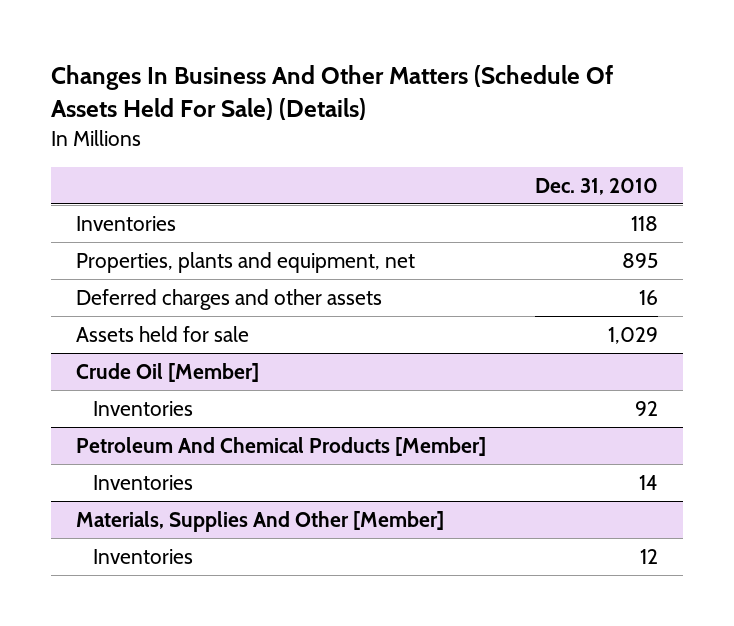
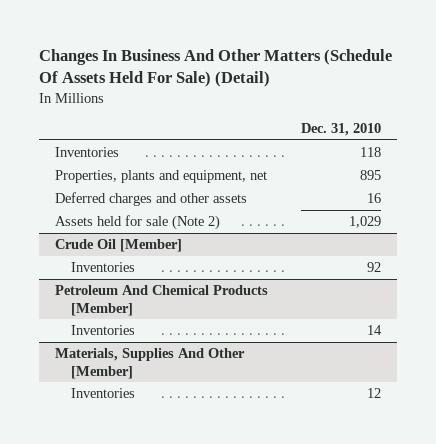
- Changes In Business And Other Matters (Schedule Of Assets Held For Sale) (Details)
+ Changes In Business And Other Matters (Schedule Of Assets Held For Sale) (Detail)
- Assets held for sale | 1,029
+ Assets held for sale (Note 2) | 1,029

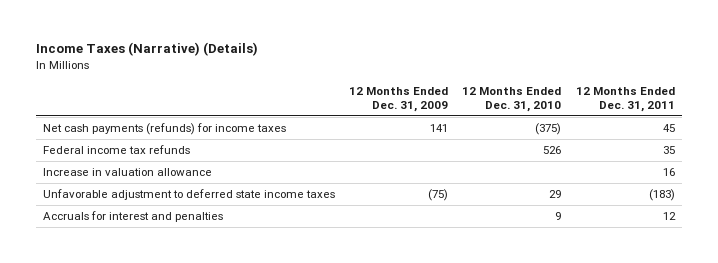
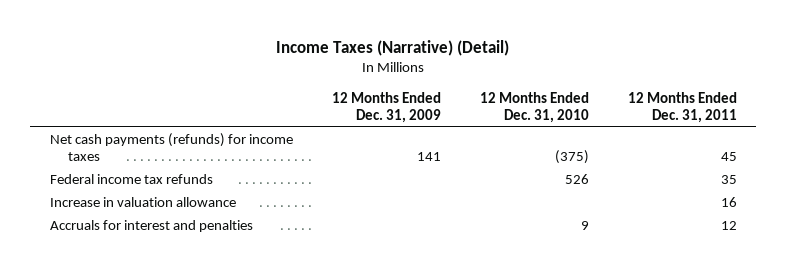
- Income Taxes (Narrative) (Details)
+ Income Taxes (Narrative) (Detail)
- Unfavorable adjustment to deferred state income taxes | (75) | 29 | (183)

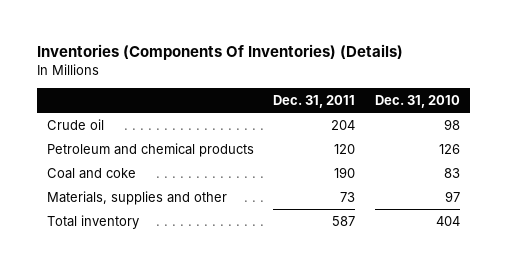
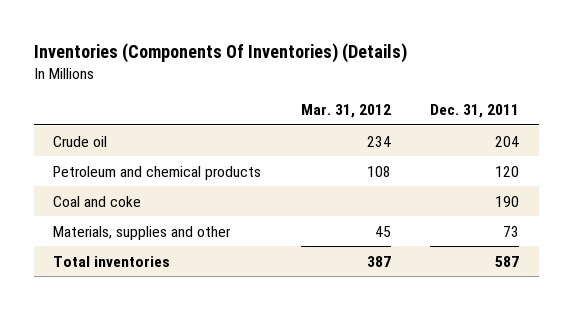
- | Dec. 31, 2011 | Dec. 31, 2010
+ | Mar. 31, 2012 | Dec. 31, 2011
- Total inventory | 587 | 404
+ Total inventories | 387 | 587

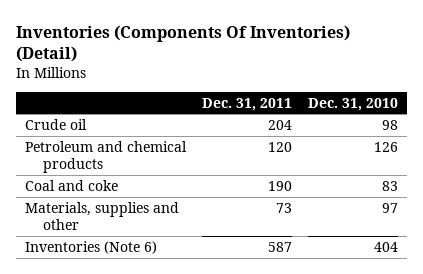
- Inventories (Components Of Inventories) (Details)
+ Inventories (Components Of Inventories) (Detail)
- | Mar. 31, 2012 | Dec. 31, 2011
+ | Dec. 31, 2011 | Dec. 31, 2010
- Total inventories | 387 | 587
+ Inventories (Note 6) | 587 | 404

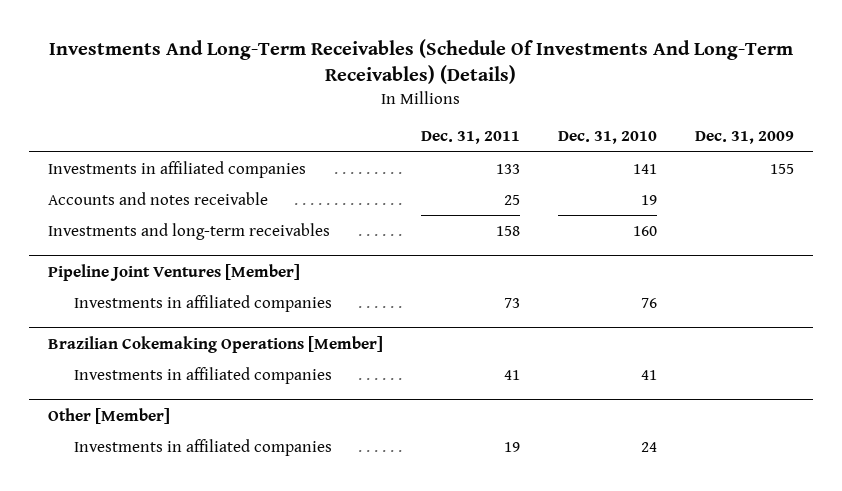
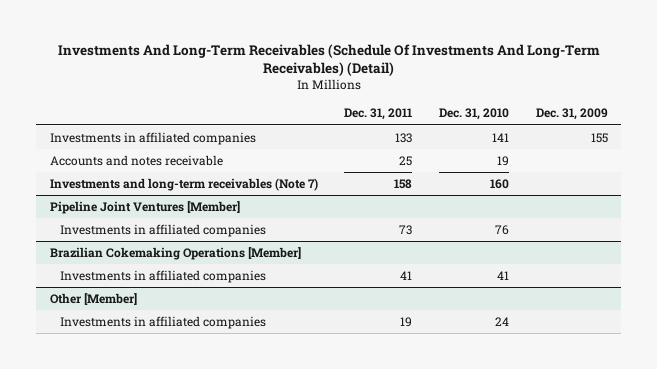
- Investments And Long-Term Receivables (Schedule Of Investments And Long-Term Receivables) (Details)
+ Investments And Long-Term Receivables (Schedule Of Investments And Long-Term Receivables) (Detail)
- Investments and long-term receivables | 158 | 160 |
+ Investments and long-term receivables (Note 7) | 158 | 160 |

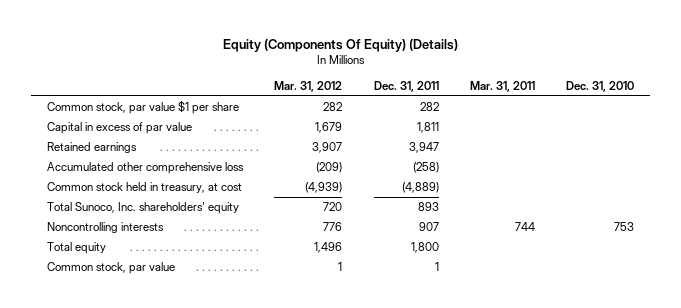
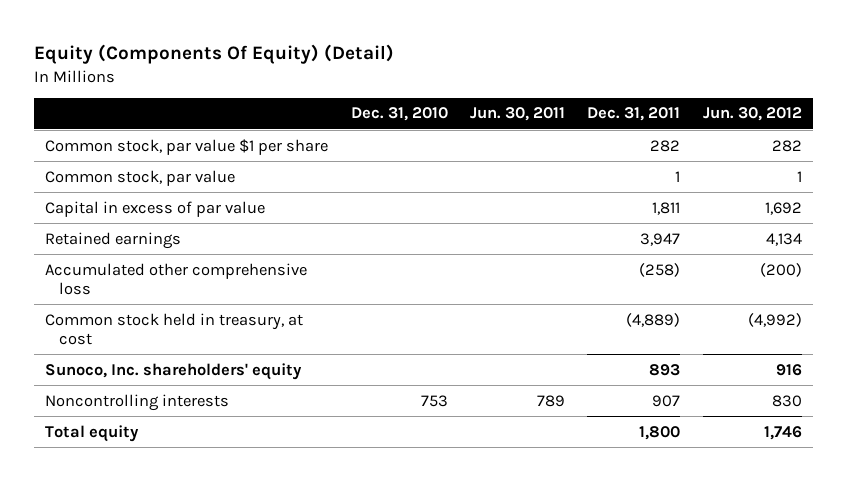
- Equity (Components Of Equity) (Details)
+ Equity (Components Of Equity) (Detail)
- | Mar. 31, 2012 | Dec. 31, 2011 | Mar. 31, 2011 | Dec. 31, 2010
+ | Dec. 31, 2010 | Jun. 30, 2011 | Dec. 31, 2011 | Jun. 30, 2012
moved up: Common stock, par value | | | 1 | 1
- Total Sunoco, Inc. shareholders' equity | 720 | 893 | |
+ Sunoco, Inc. shareholders' equity | | | 893 | 916

